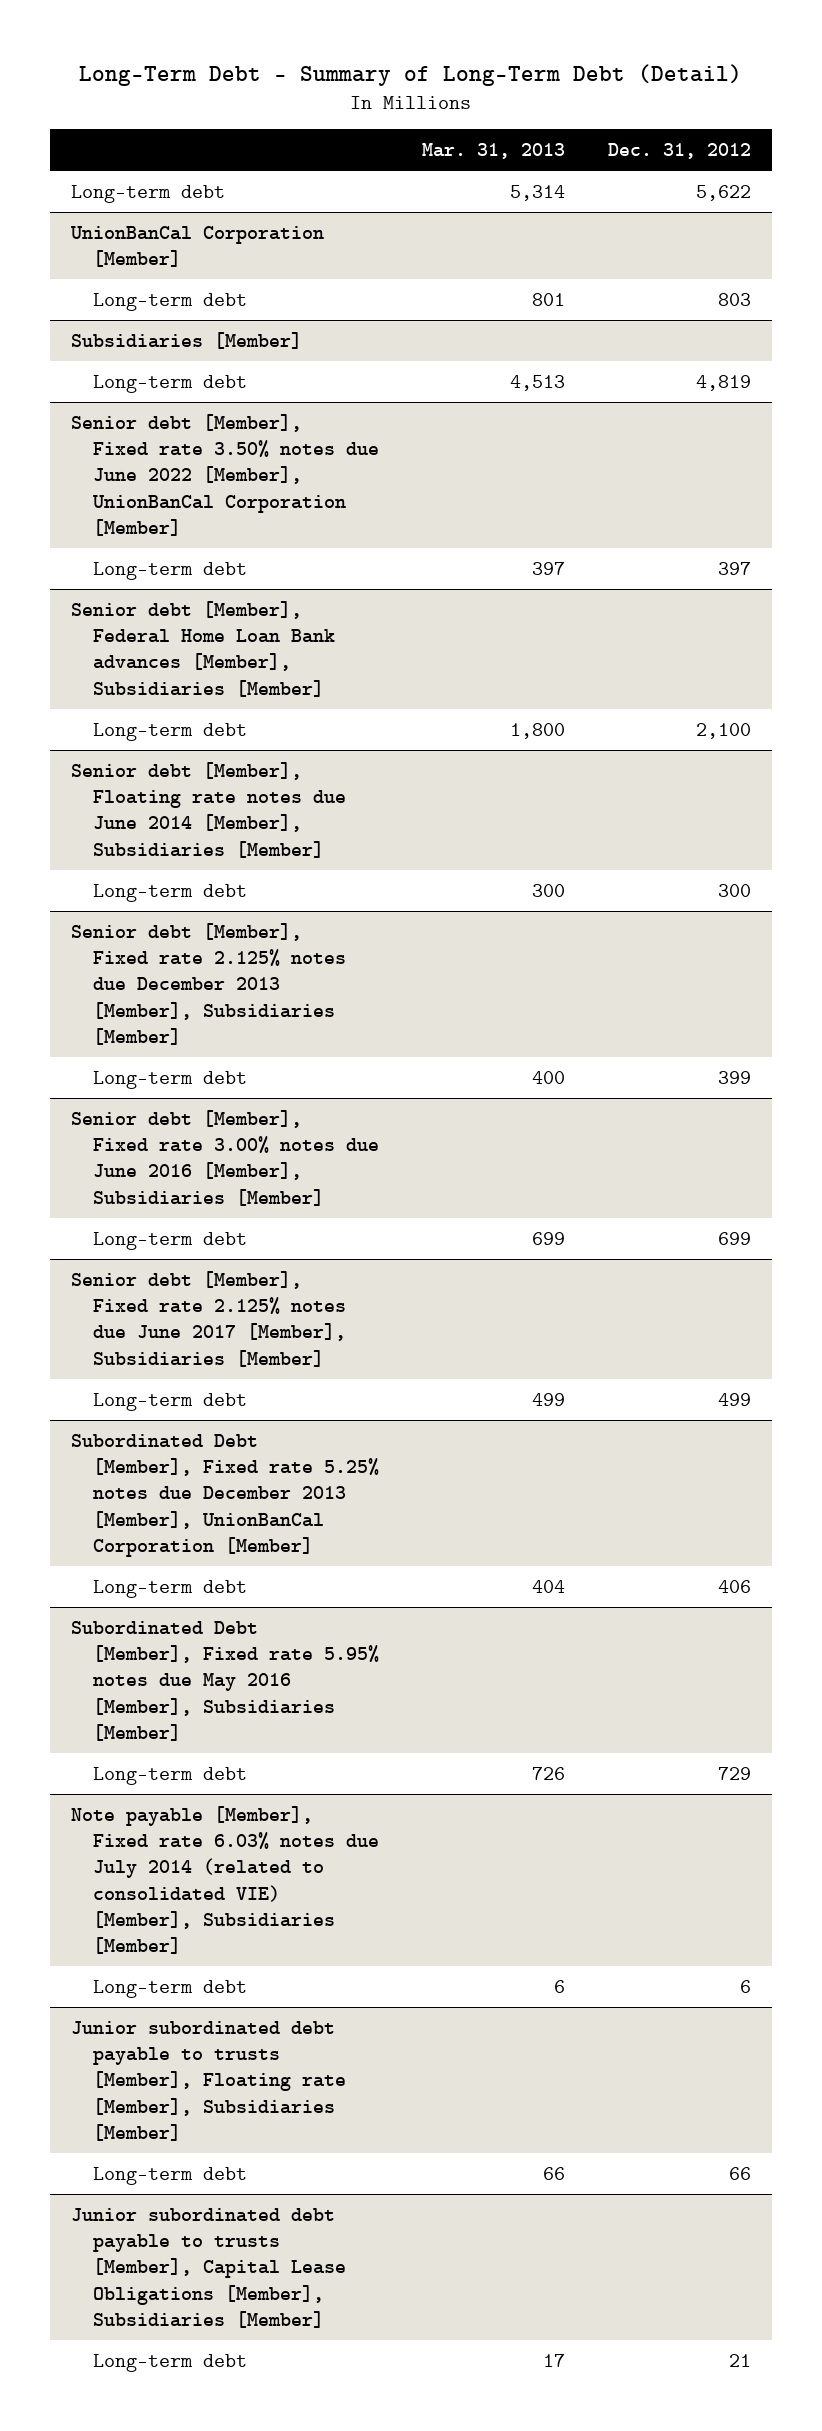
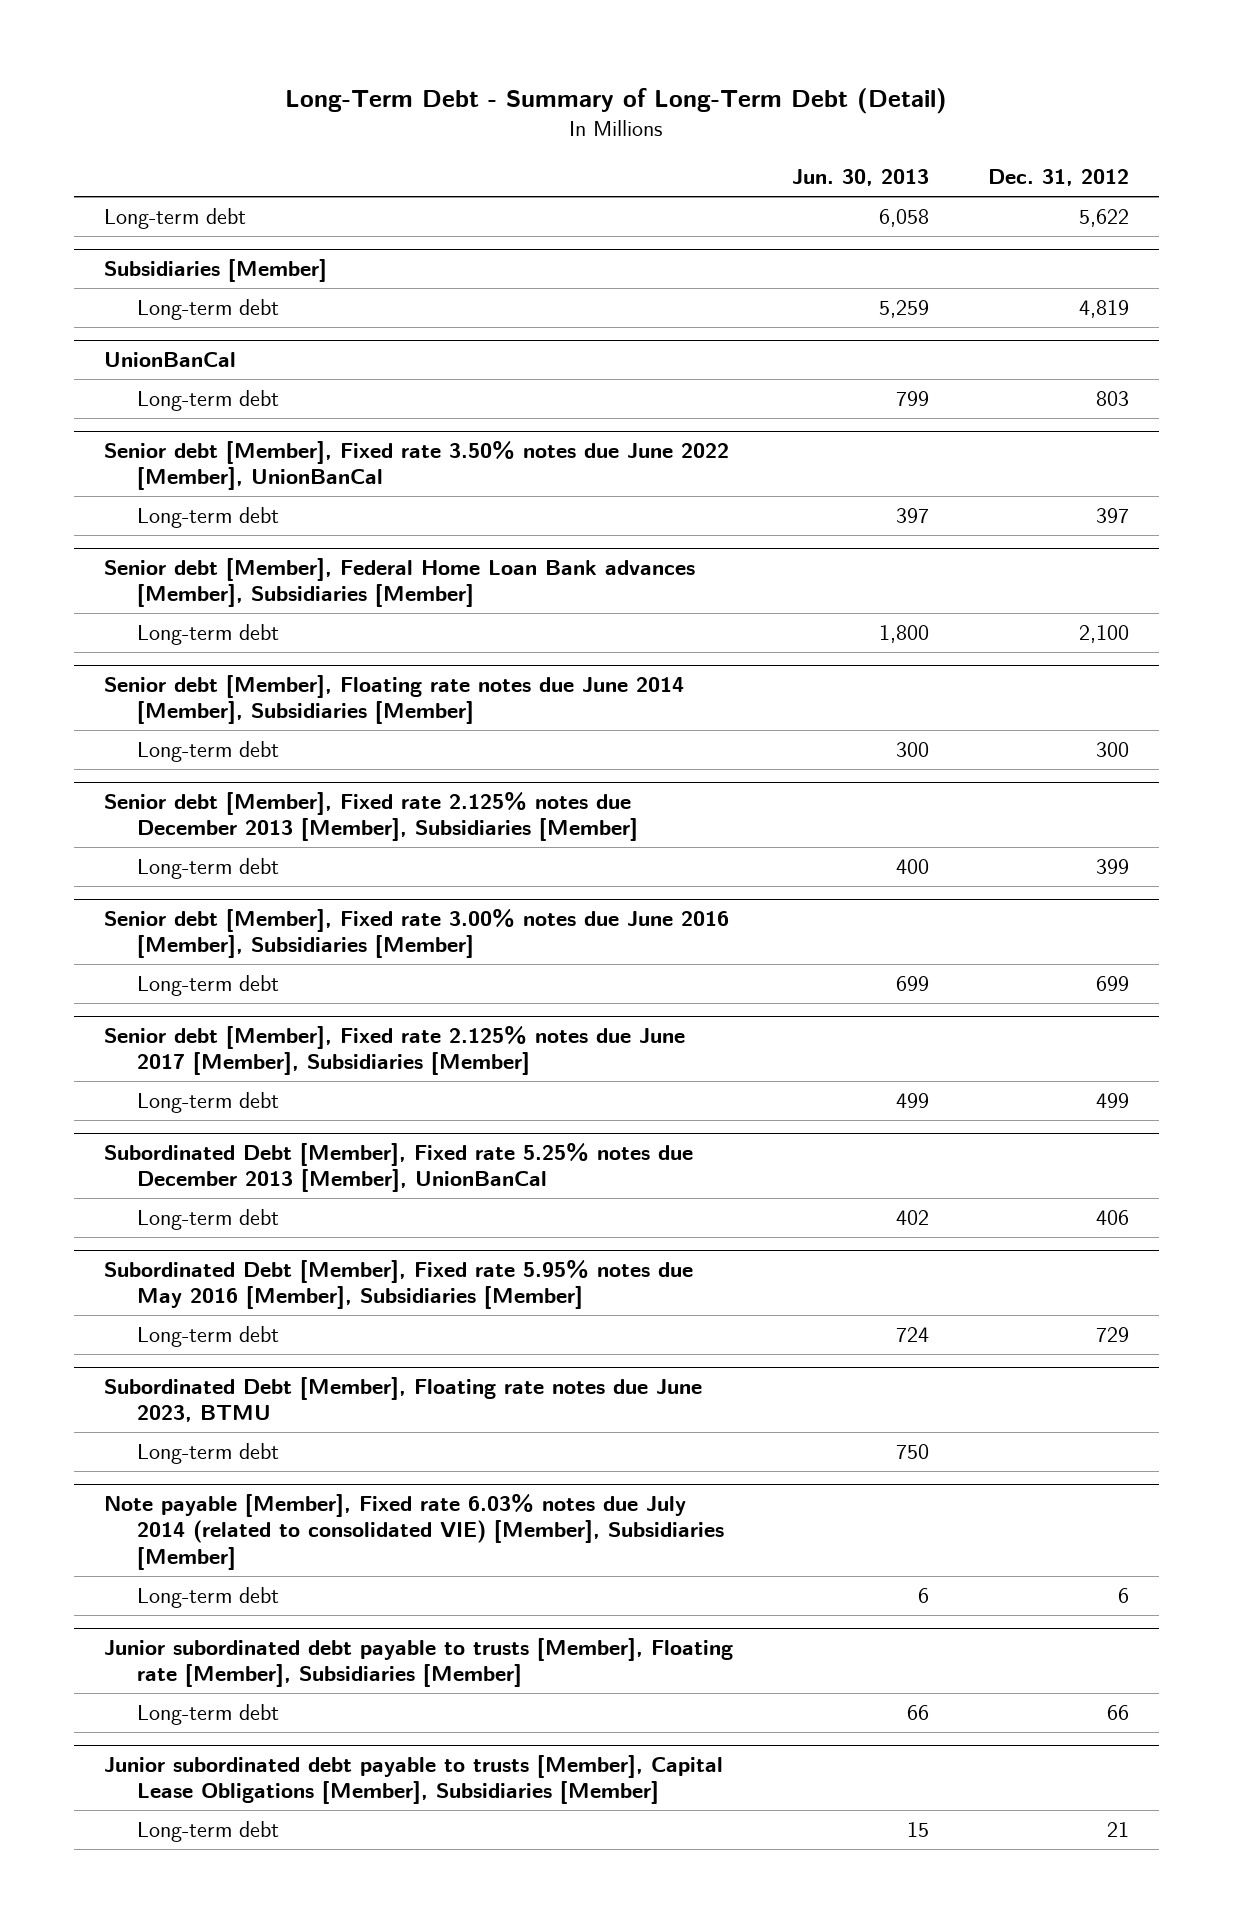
- | Mar. 31, 2013 | Dec. 31, 2012
+ | Jun. 30, 2013 | Dec. 31, 2012
- UnionBanCal Corporation [Member]
- Long-term debt | 801 | 803
- Senior debt [Member], Fixed rate 3.50% notes due June 2022 [Member], UnionBanCal Corporation [Member]
+ UnionBanCal
+ Long-term debt | 799 | 803
+ Senior debt [Member], Fixed rate 3.50% notes due June 2022 [Member], UnionBanCal
- Subordinated Debt [Member], Fixed rate 5.25% notes due December 2013 [Member], UnionBanCal Corporation [Member]
+ Subordinated Debt [Member], Fixed rate 5.25% notes due December 2013 [Member], UnionBanCal
+ Subordinated Debt [Member], Floating rate notes due June 2023, BTMU
+ Long-term debt | 750 |

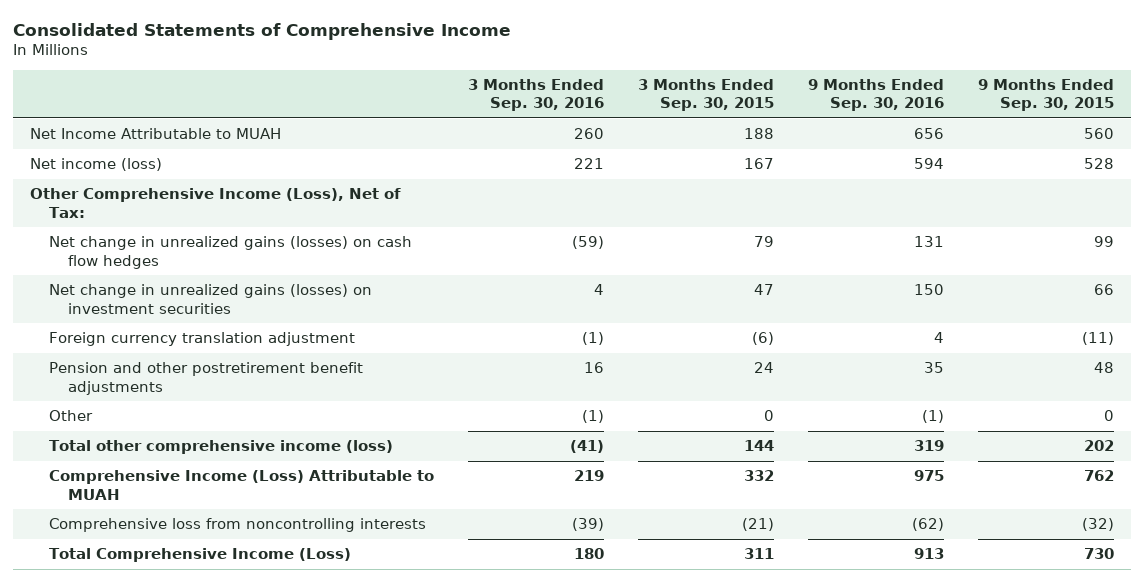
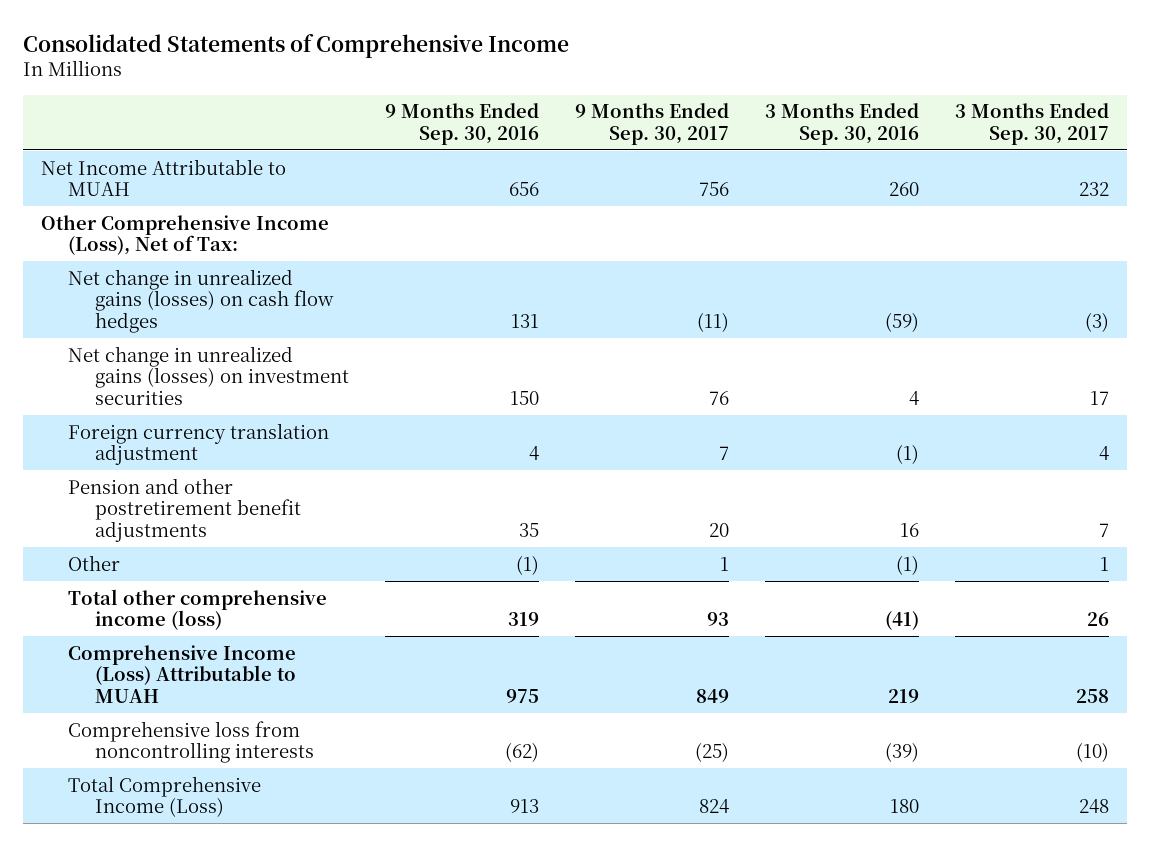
- | 3 Months Ended Sep. 30, 2016 | 3 Months Ended Sep. 30, 2015 | 9 Months Ended Sep. 30, 2016 | 9 Months Ended Sep. 30, 2015
+ | 9 Months Ended Sep. 30, 2016 | 9 Months Ended Sep. 30, 2017 | 3 Months Ended Sep. 30, 2016 | 3 Months Ended Sep. 30, 2017
- Net income (loss) | 221 | 167 | 594 | 528

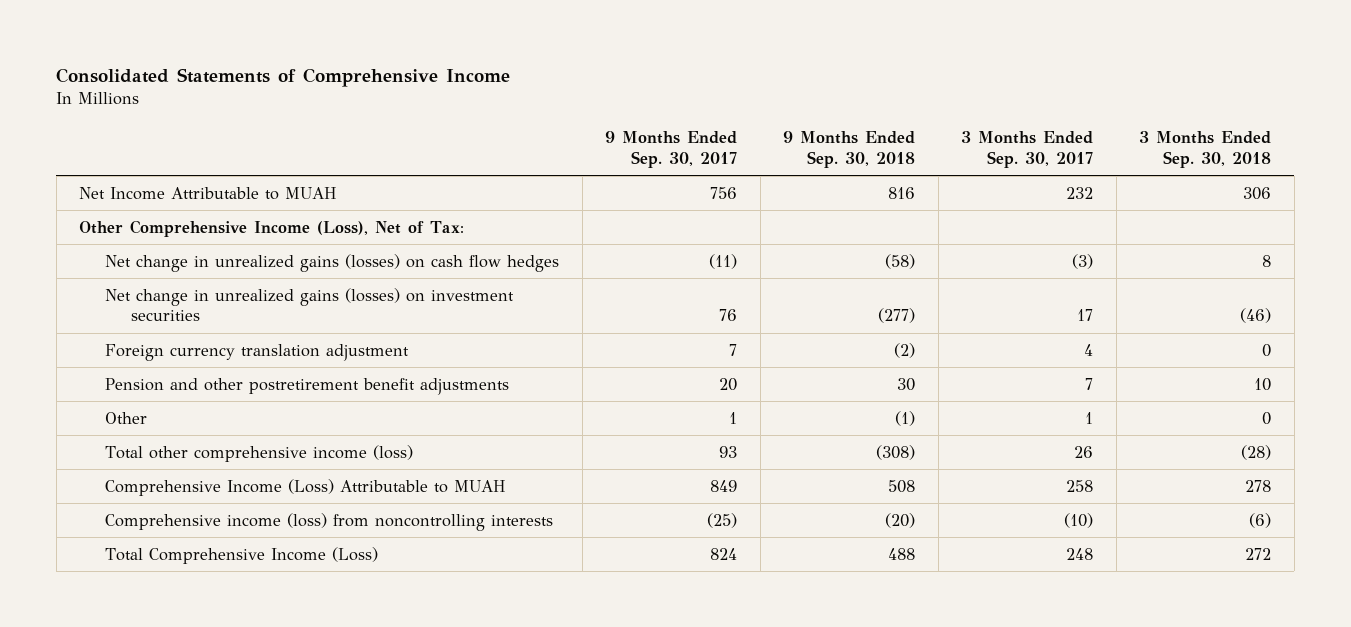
- | 9 Months Ended Sep. 30, 2016 | 9 Months Ended Sep. 30, 2017 | 3 Months Ended Sep. 30, 2016 | 3 Months Ended Sep. 30, 2017
+ | 9 Months Ended Sep. 30, 2017 | 9 Months Ended Sep. 30, 2018 | 3 Months Ended Sep. 30, 2017 | 3 Months Ended Sep. 30, 2018
- Comprehensive loss from noncontrolling interests | (62) | (25) | (39) | (10)
+ Comprehensive income (loss) from noncontrolling interests | (25) | (20) | (10) | (6)

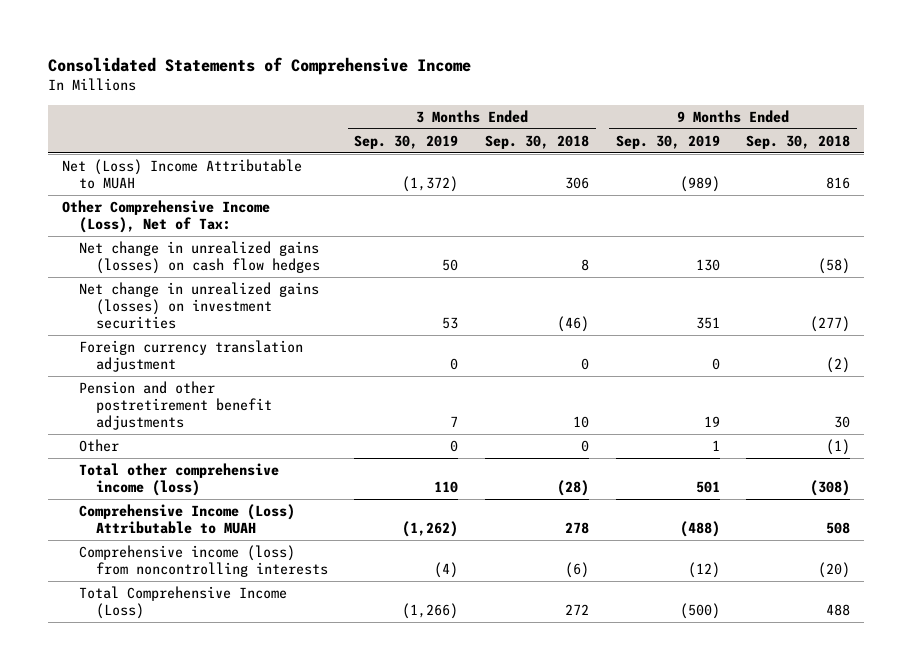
- | 9 Months Ended Sep. 30, 2017 | 9 Months Ended Sep. 30, 2018 | 3 Months Ended Sep. 30, 2017 | 3 Months Ended Sep. 30, 2018
+ | 3 Months Ended Sep. 30, 2019 | 3 Months Ended Sep. 30, 2018 | 9 Months Ended Sep. 30, 2019 | 9 Months Ended Sep. 30, 2018
- Net Income Attributable to MUAH | 756 | 816 | 232 | 306
+ Net (Loss) Income Attributable to MUAH | (1,372) | 306 | (989) | 816

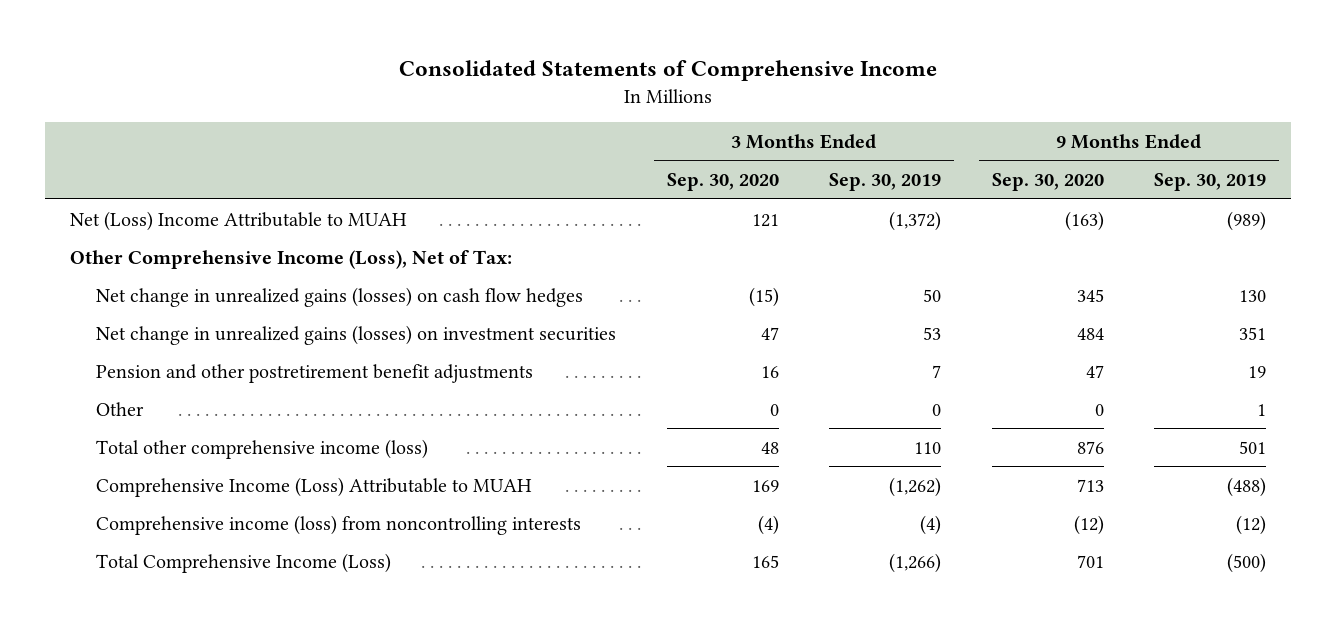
- | 3 Months Ended Sep. 30, 2019 | 3 Months Ended Sep. 30, 2018 | 9 Months Ended Sep. 30, 2019 | 9 Months Ended Sep. 30, 2018
+ | 3 Months Ended Sep. 30, 2020 | 3 Months Ended Sep. 30, 2019 | 9 Months Ended Sep. 30, 2020 | 9 Months Ended Sep. 30, 2019
- Foreign currency translation adjustment | 0 | 0 | 0 | (2)

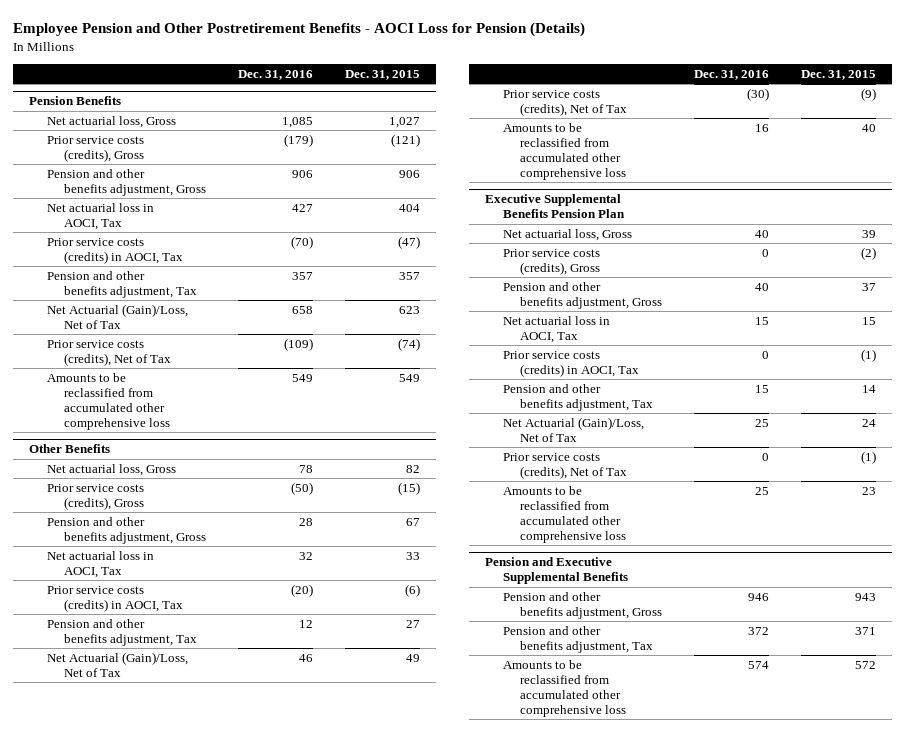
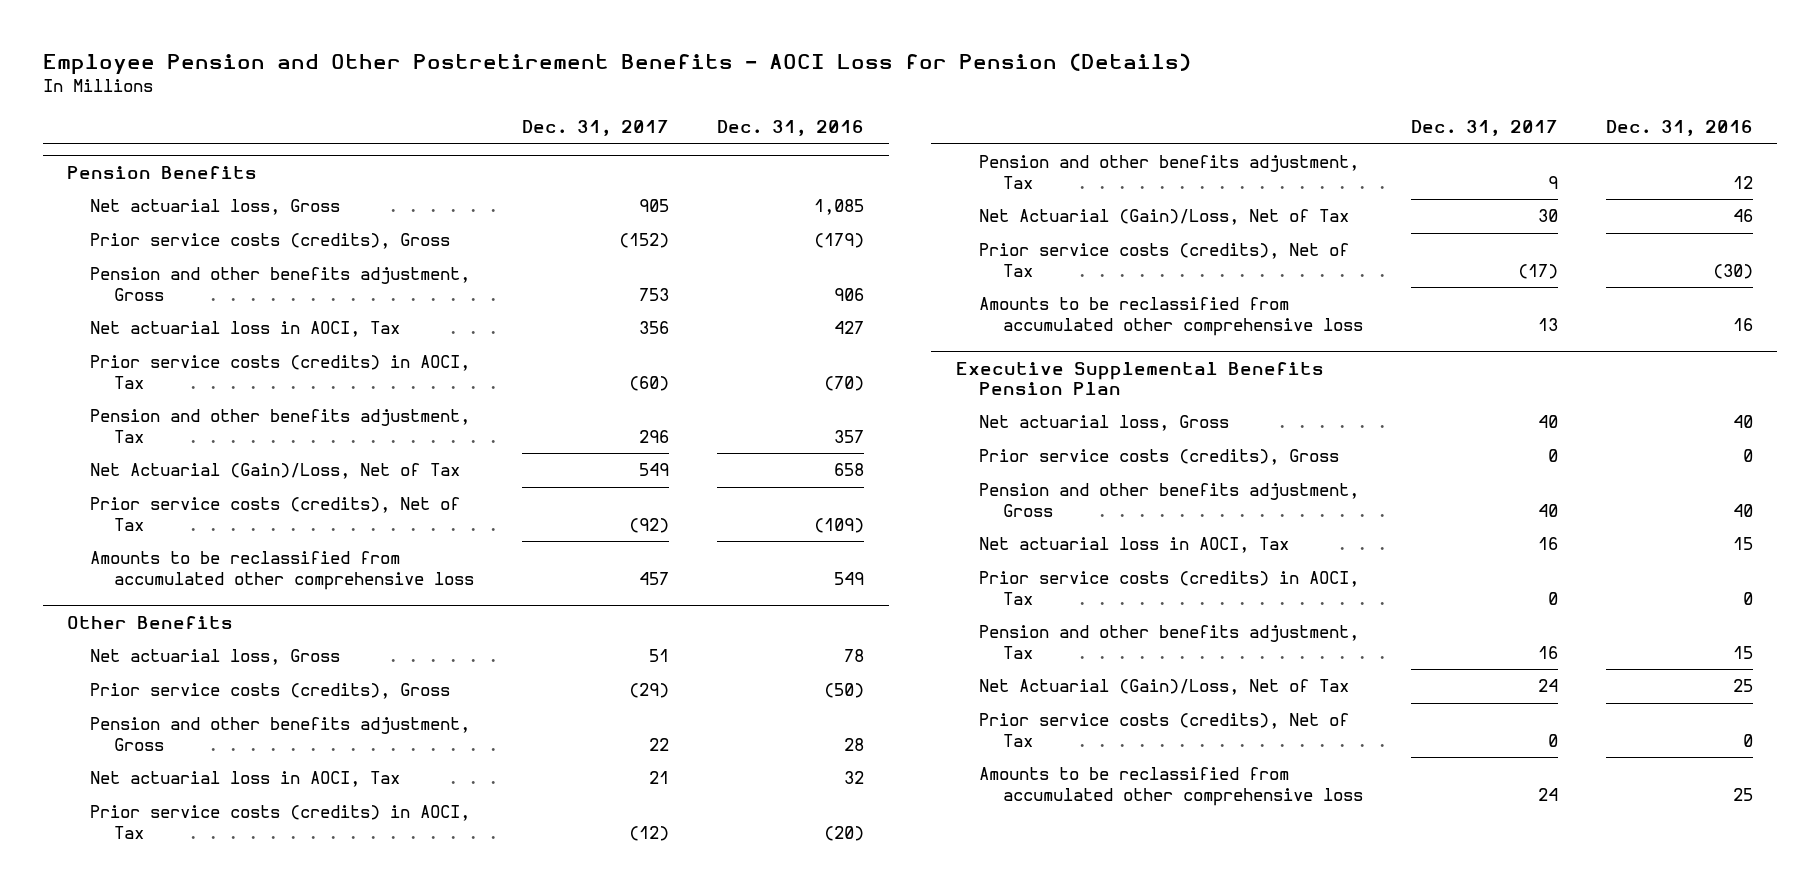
- | Dec. 31, 2016 | Dec. 31, 2015
+ | Dec. 31, 2017 | Dec. 31, 2016
- Pension and Executive Supplemental Benefits
- Pension and other benefits adjustment, Gross | 946 | 943
- Pension and other benefits adjustment, Tax | 372 | 371
- Amounts to be reclassified from accumulated other comprehensive loss | 574 | 572

